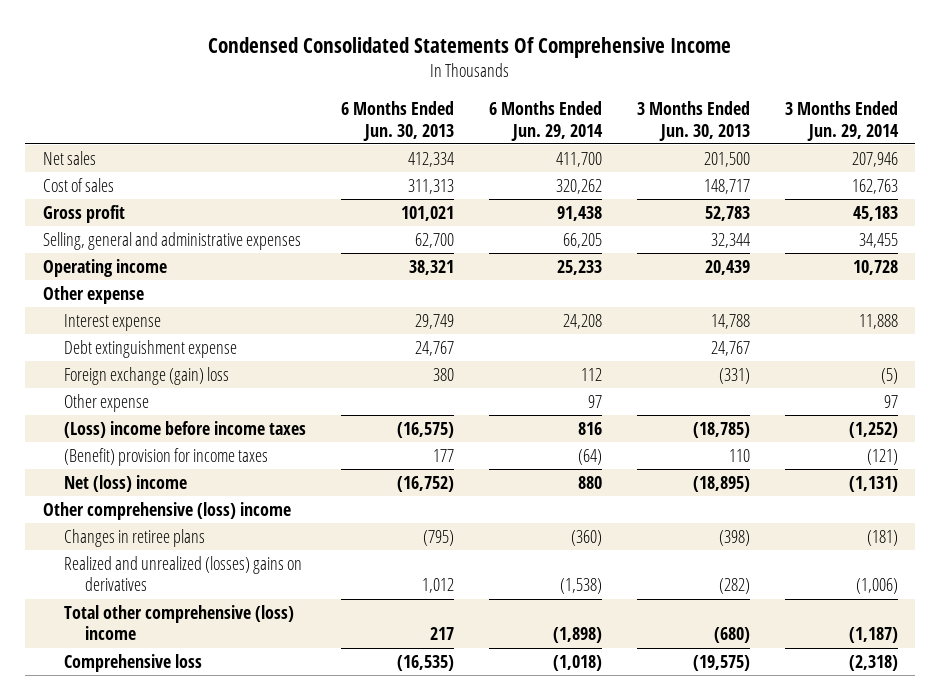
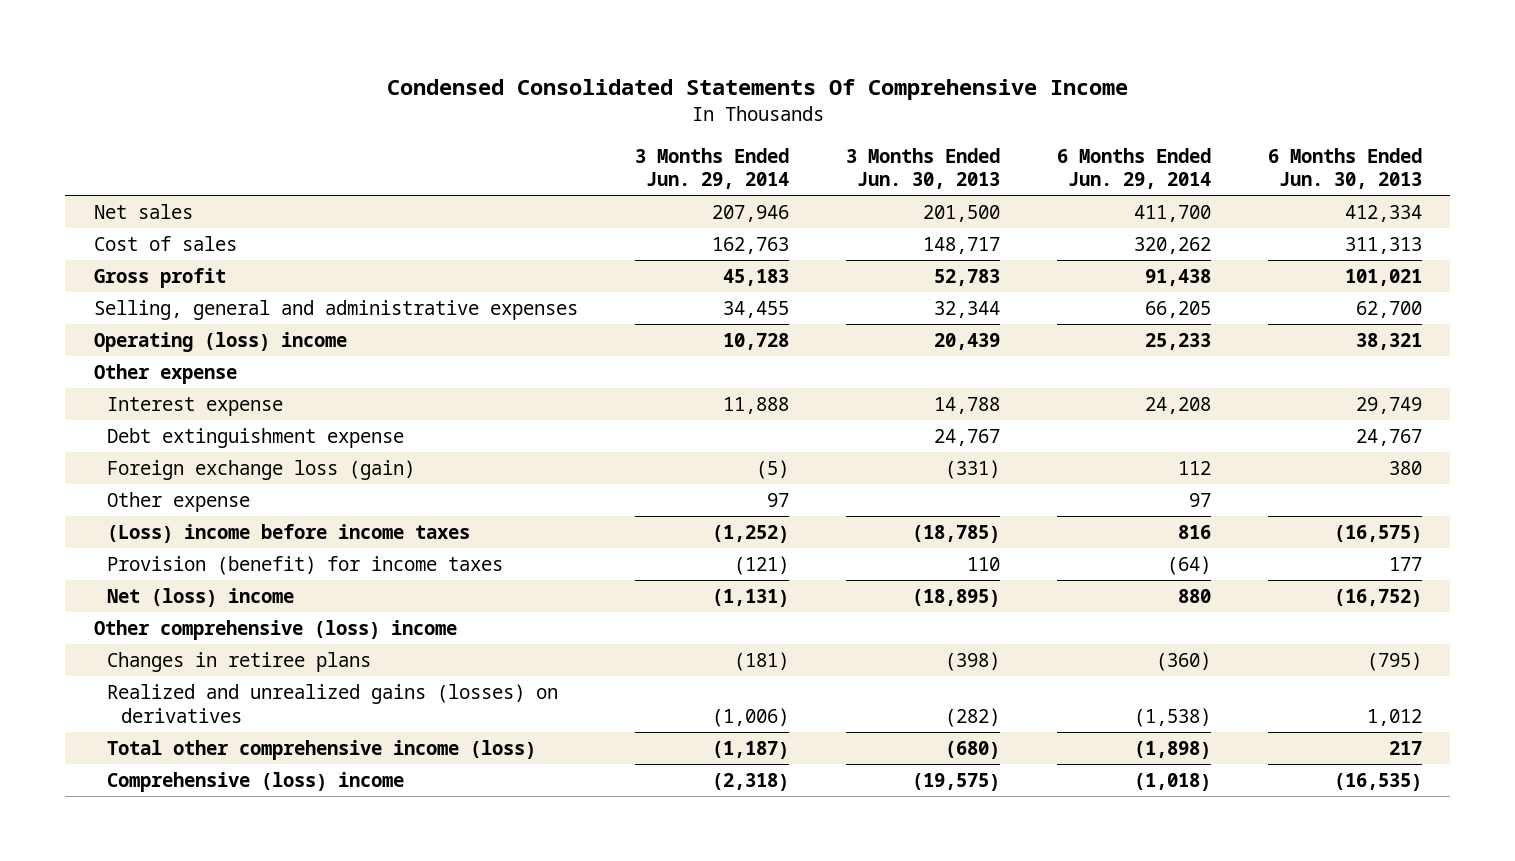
- | 6 Months Ended Jun. 30, 2013 | 6 Months Ended Jun. 29, 2014 | 3 Months Ended Jun. 30, 2013 | 3 Months Ended Jun. 29, 2014
+ | 3 Months Ended Jun. 29, 2014 | 3 Months Ended Jun. 30, 2013 | 6 Months Ended Jun. 29, 2014 | 6 Months Ended Jun. 30, 2013
- Operating income | 38,321 | 25,233 | 20,439 | 10,728
+ Operating (loss) income | 10,728 | 20,439 | 25,233 | 38,321
- Foreign exchange (gain) loss | 380 | 112 | (331) | (5)
+ Foreign exchange loss (gain) | (5) | (331) | 112 | 380
- (Benefit) provision for income taxes | 177 | (64) | 110 | (121)
+ Provision (benefit) for income taxes | (121) | 110 | (64) | 177
- Realized and unrealized (losses) gains on derivatives | 1,012 | (1,538) | (282) | (1,006)
- Total other comprehensive (loss) income | 217 | (1,898) | (680) | (1,187)
- Comprehensive loss | (16,535) | (1,018) | (19,575) | (2,318)
+ Realized and unrealized gains (losses) on derivatives | (1,006) | (282) | (1,538) | 1,012
+ Total other comprehensive income (loss) | (1,187) | (680) | (1,898) | 217
+ Comprehensive (loss) income | (2,318) | (19,575) | (1,018) | (16,535)

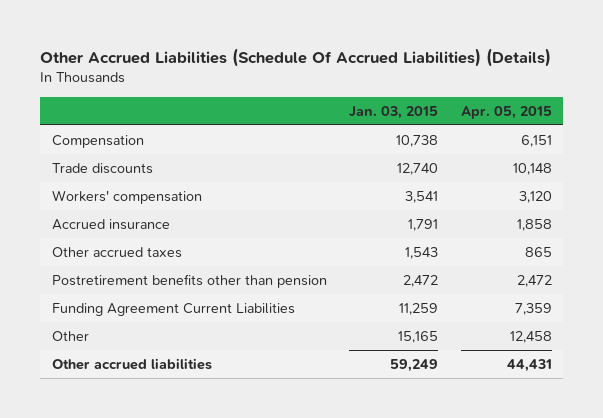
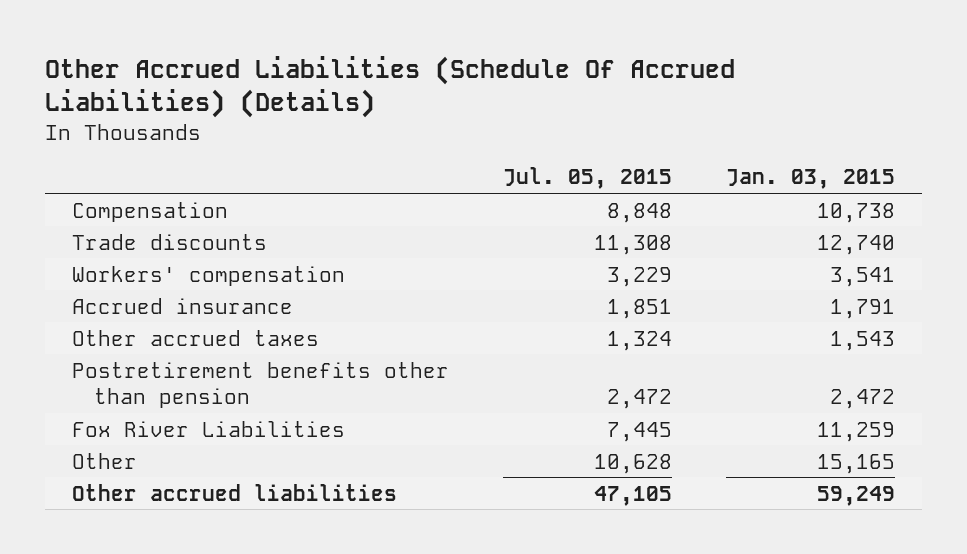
- | Jan. 03, 2015 | Apr. 05, 2015
+ | Jul. 05, 2015 | Jan. 03, 2015
- Funding Agreement Current Liabilities | 11,259 | 7,359
+ Fox River Liabilities | 7,445 | 11,259

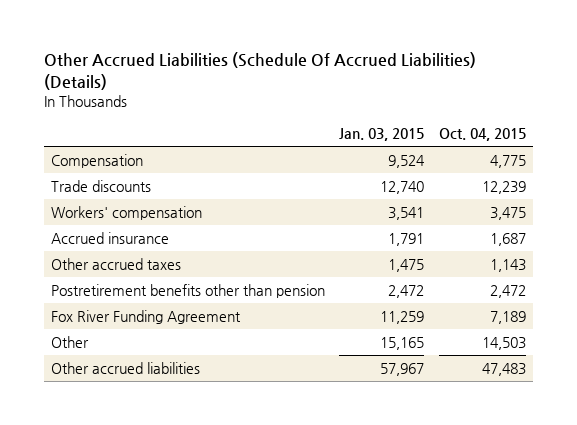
- | Jul. 05, 2015 | Jan. 03, 2015
+ | Jan. 03, 2015 | Oct. 04, 2015
- Compensation | 8,848 | 10,738
+ Compensation | 9,524 | 4,775
- Other accrued taxes | 1,324 | 1,543
+ Other accrued taxes | 1,475 | 1,143
- Fox River Liabilities | 7,445 | 11,259
+ Fox River Funding Agreement | 11,259 | 7,189
- Other accrued liabilities | 47,105 | 59,249
+ Other accrued liabilities | 57,967 | 47,483

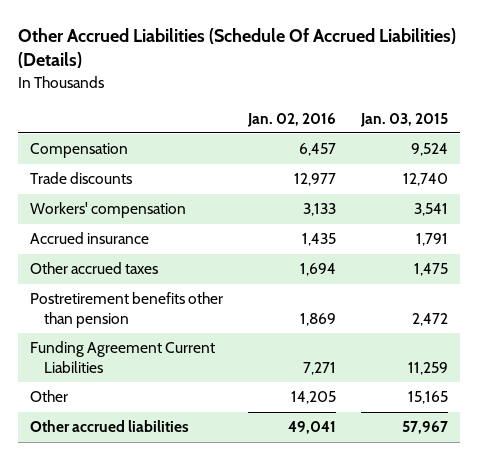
- | Jan. 03, 2015 | Oct. 04, 2015
+ | Jan. 02, 2016 | Jan. 03, 2015
- Fox River Funding Agreement | 11,259 | 7,189
+ Funding Agreement Current Liabilities | 7,271 | 11,259

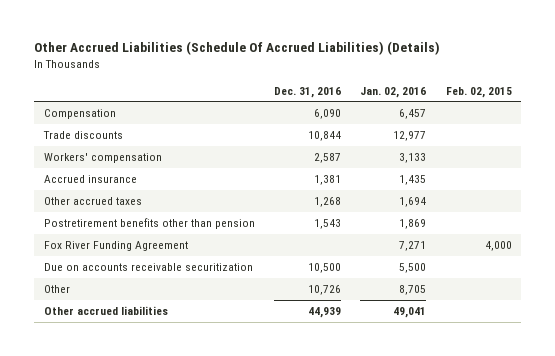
- | Jan. 02, 2016 | Jan. 03, 2015
+ | Dec. 31, 2016 | Jan. 02, 2016 | Feb. 02, 2015
- Funding Agreement Current Liabilities | 7,271 | 11,259
- Other | 14,205 | 15,165
+ Fox River Funding Agreement | | 7,271 | 4,000
+ Due on accounts receivable securitization | 10,500 | 5,500 |
+ Other | 10,726 | 8,705 |

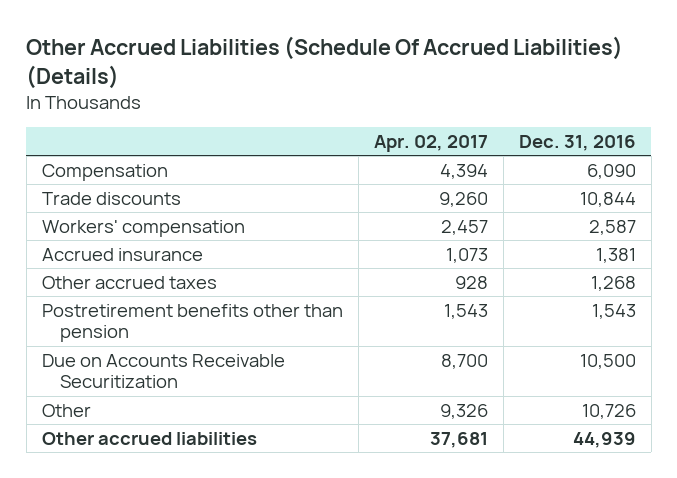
- | Dec. 31, 2016 | Jan. 02, 2016 | Feb. 02, 2015
+ | Apr. 02, 2017 | Dec. 31, 2016
- Fox River Funding Agreement | | 7,271 | 4,000
- Due on accounts receivable securitization | 10,500 | 5,500 |
+ Due on Accounts Receivable Securitization | 8,700 | 10,500

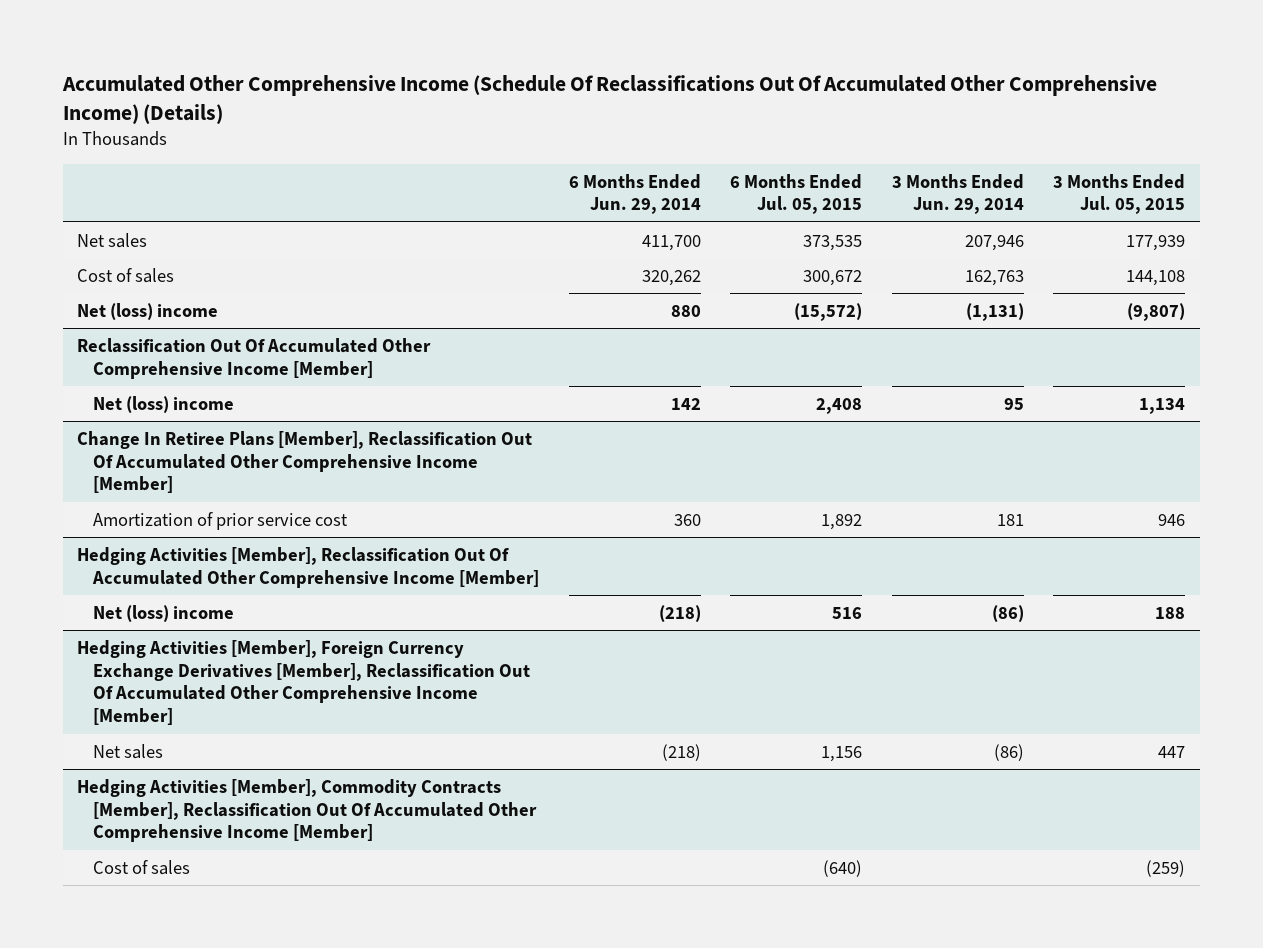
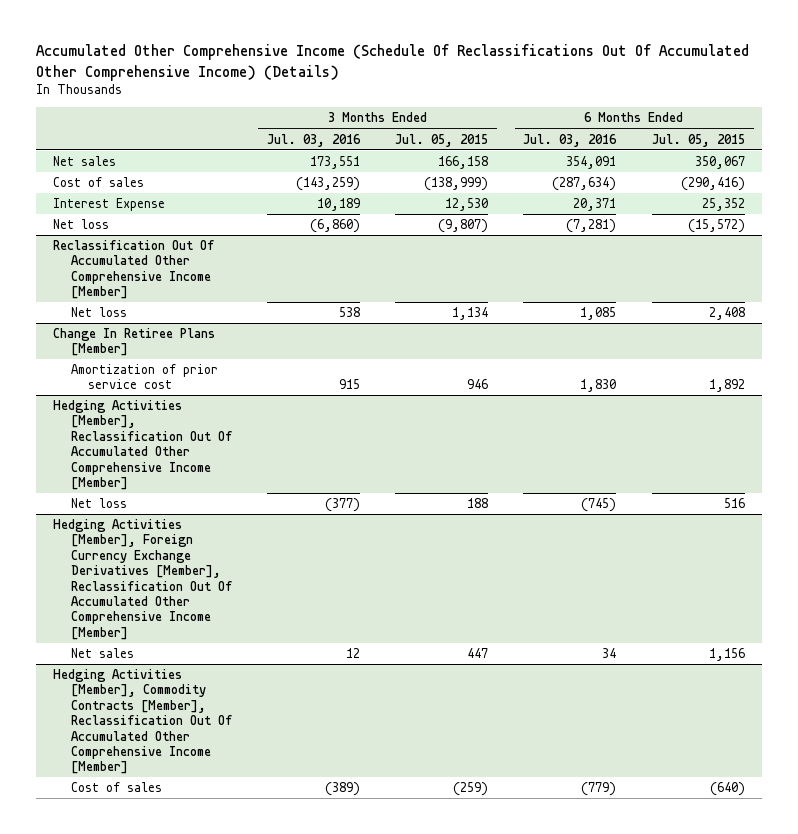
- | 6 Months Ended Jun. 29, 2014 | 6 Months Ended Jul. 05, 2015 | 3 Months Ended Jun. 29, 2014 | 3 Months Ended Jul. 05, 2015
+ | 3 Months Ended Jul. 03, 2016 | 3 Months Ended Jul. 05, 2015 | 6 Months Ended Jul. 03, 2016 | 6 Months Ended Jul. 05, 2015
- Net sales | 411,700 | 373,535 | 207,946 | 177,939
- Cost of sales | 320,262 | 300,672 | 162,763 | 144,108
- Net (loss) income | 880 | (15,572) | (1,131) | (9,807)
+ Net sales | 173,551 | 166,158 | 354,091 | 350,067
+ Cost of sales | (143,259) | (138,999) | (287,634) | (290,416)
+ Interest Expense | 10,189 | 12,530 | 20,371 | 25,352
+ Net loss | (6,860) | (9,807) | (7,281) | (15,572)
@ Reclassification Out Of Accumulated Other Comprehensive Income [Member]
- Net (loss) income | 142 | 2,408 | 95 | 1,134
- Change In Retiree Plans [Member], Reclassification Out Of Accumulated Other Comprehensive Income [Member]
@ Reclassification Out Of Accumulated Other Comprehensive Income [Member]
+ Net loss | 538 | 1,134 | 1,085 | 2,408
+ Change In Retiree Plans [Member]
@ Hedging Activities [Member], Reclassification Out Of Accumulated Other Comprehensive Income [Member]
- Net (loss) income | (218) | 516 | (86) | 188
+ Net loss | (377) | 188 | (745) | 516

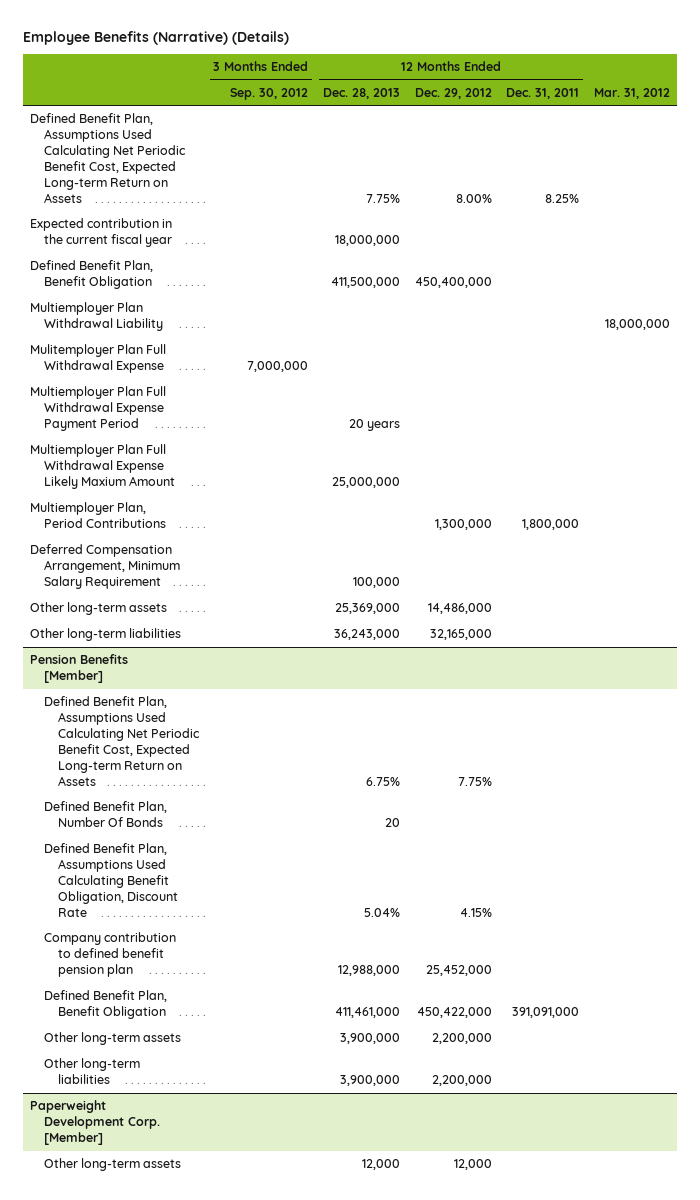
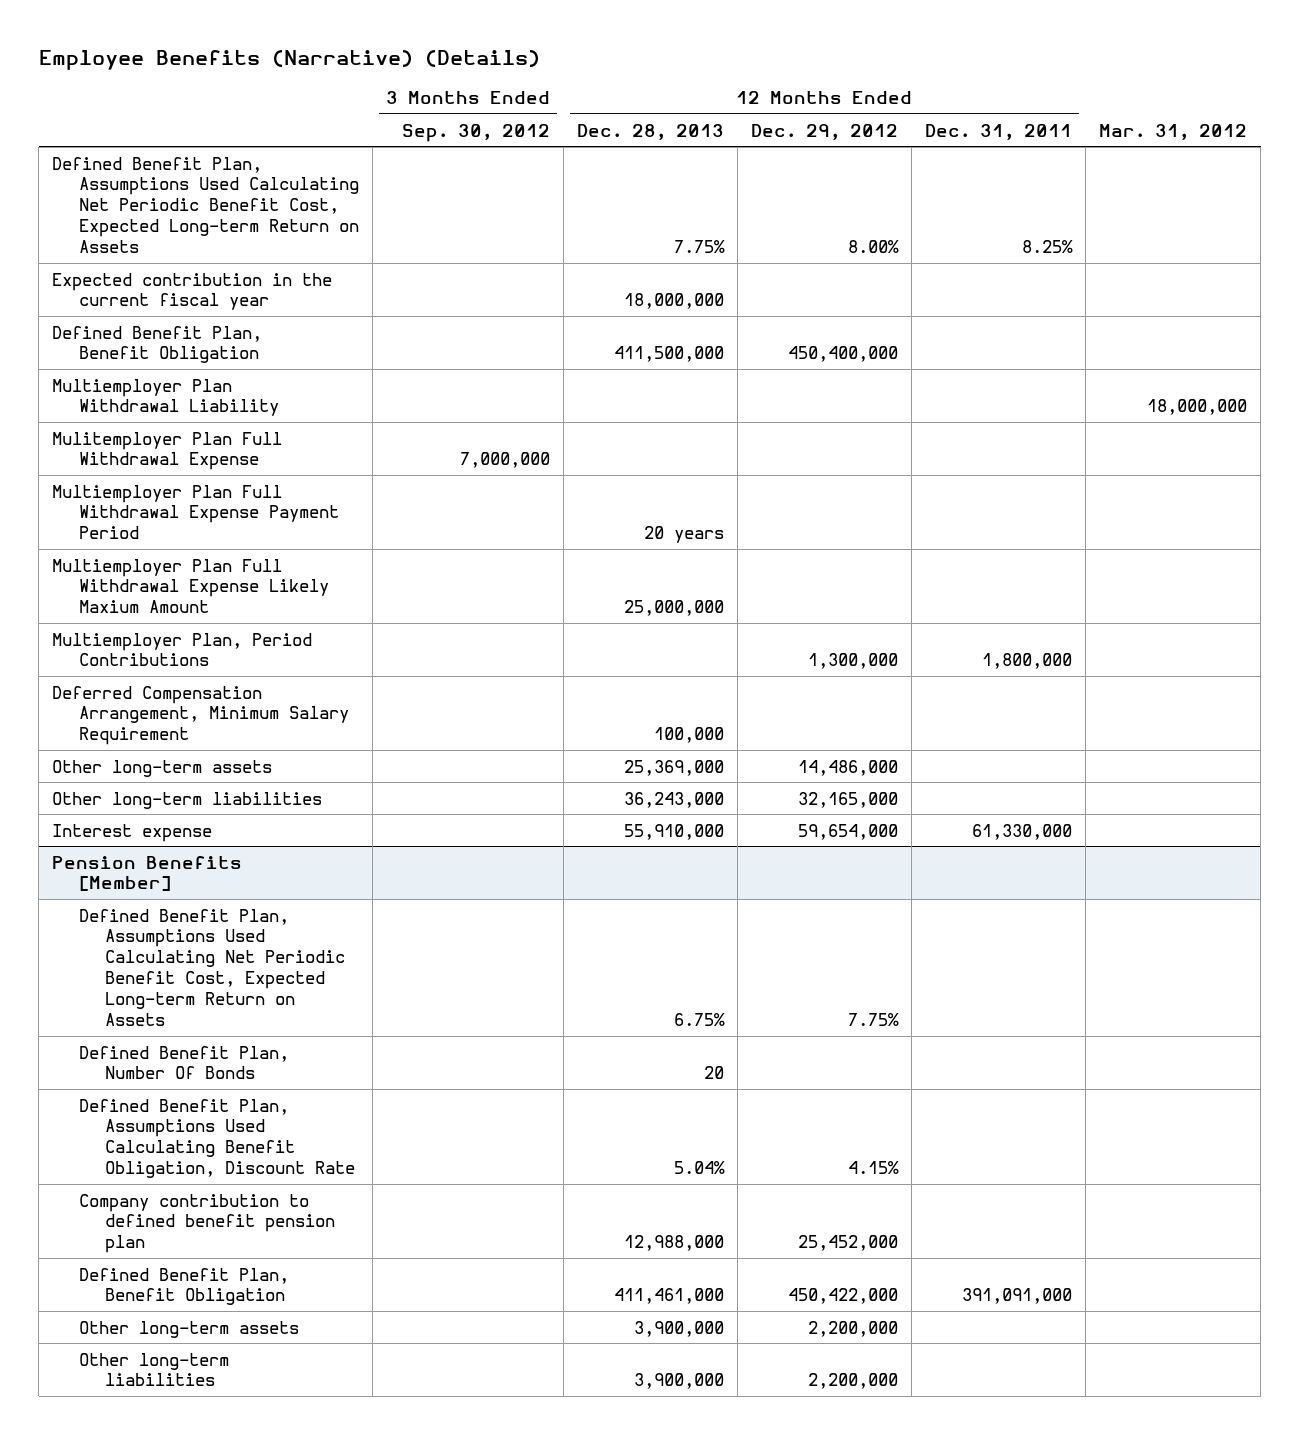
+ Interest expense | | 55,910,000 | 59,654,000 | 61,330,000 |
- Paperweight Development Corp. [Member]
- Other long-term assets | | 12,000 | 12,000 | |

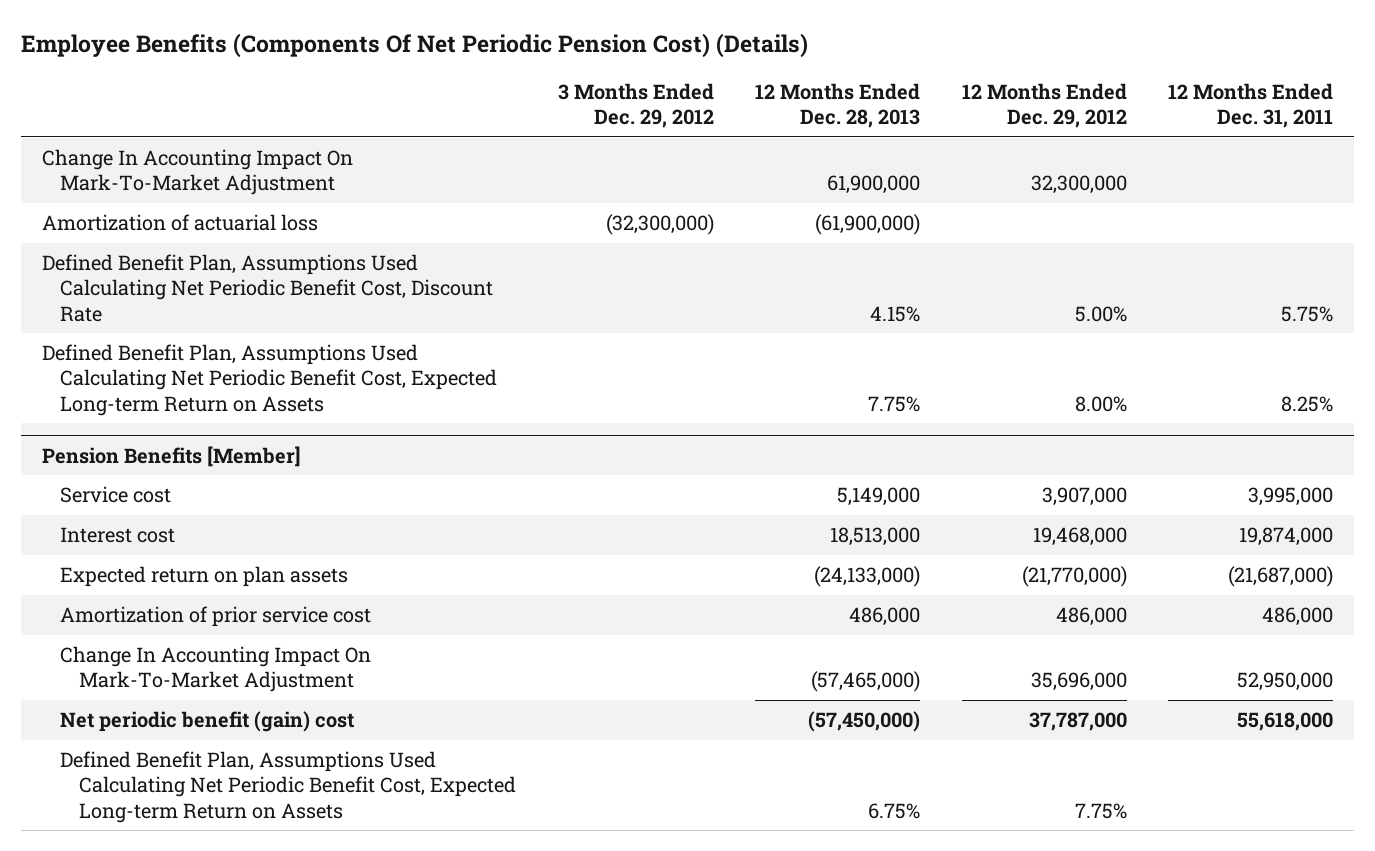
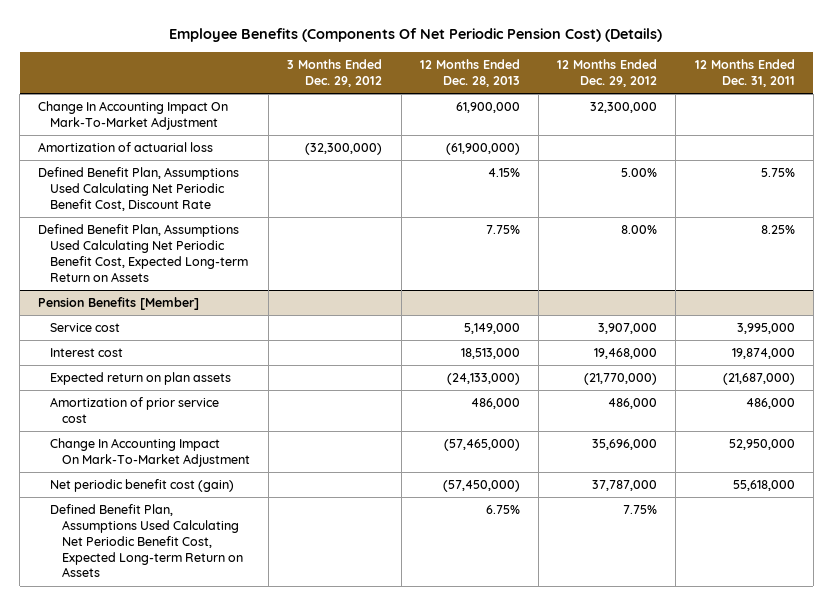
@ Pension Benefits [Member]
- Net periodic benefit (gain) cost | | (57,450,000) | 37,787,000 | 55,618,000
+ Net periodic benefit cost (gain) | | (57,450,000) | 37,787,000 | 55,618,000

